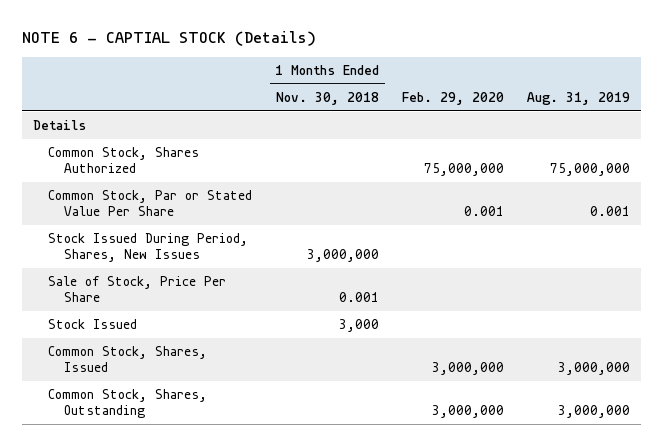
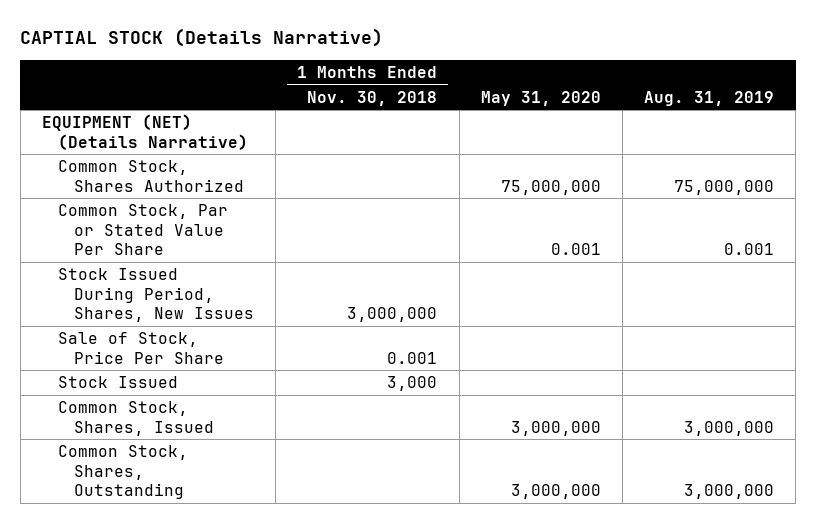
- NOTE 6 - CAPTIAL STOCK (Details)
+ CAPTIAL STOCK (Details Narrative)
- | 1 Months Ended Nov. 30, 2018 | Feb. 29, 2020 | Aug. 31, 2019
+ | 1 Months Ended Nov. 30, 2018 | May 31, 2020 | Aug. 31, 2019
- Details
+ EQUIPMENT (NET) (Details Narrative)

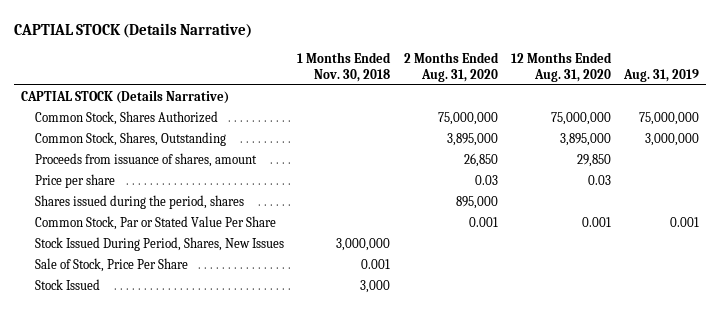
- | 1 Months Ended Nov. 30, 2018 | May 31, 2020 | Aug. 31, 2019
+ | 1 Months Ended Nov. 30, 2018 | 2 Months Ended Aug. 31, 2020 | 12 Months Ended Aug. 31, 2020 | Aug. 31, 2019
- EQUIPMENT (NET) (Details Narrative)
+ CAPTIAL STOCK (Details Narrative)
moved up: Common Stock, Shares, Outstanding | | 3,895,000 | 3,895,000 | 3,000,000
+ Proceeds from issuance of shares, amount | | 26,850 | 29,850 |
+ Price per share | | 0.03 | 0.03 |
+ Shares issued during the period, shares | | 895,000 | |
- Common Stock, Shares, Issued | | 3,000,000 | 3,000,000

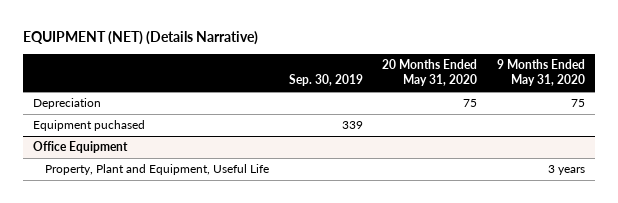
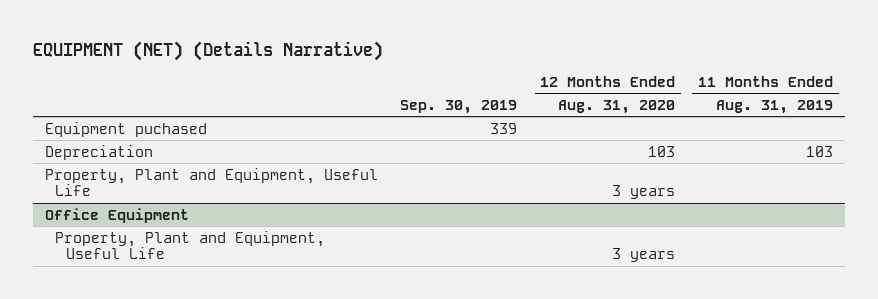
- | Sep. 30, 2019 | 20 Months Ended May 31, 2020 | 9 Months Ended May 31, 2020
+ | Sep. 30, 2019 | 12 Months Ended Aug. 31, 2020 | 11 Months Ended Aug. 31, 2019
moved down: Depreciation | | 103 | 103
+ Property, Plant and Equipment, Useful Life | | 3 years |

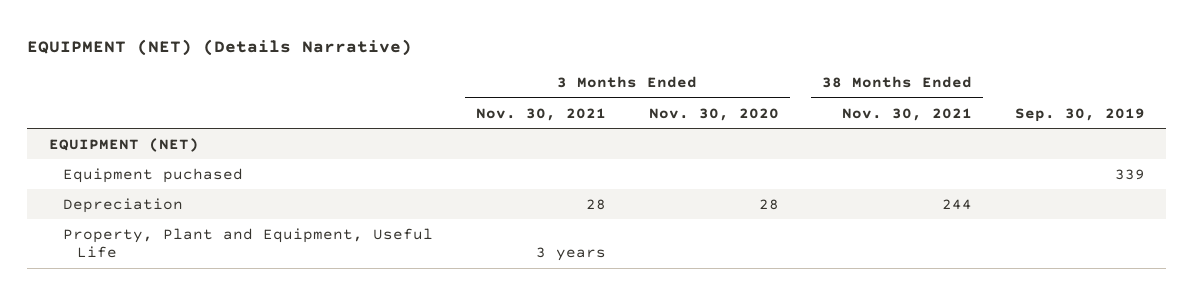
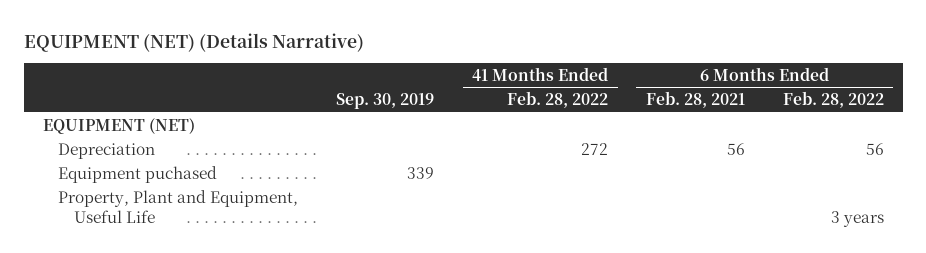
- | 3 Months Ended Nov. 30, 2021 | 3 Months Ended Nov. 30, 2020 | 38 Months Ended Nov. 30, 2021 | Sep. 30, 2019
+ | Sep. 30, 2019 | 41 Months Ended Feb. 28, 2022 | 6 Months Ended Feb. 28, 2021 | 6 Months Ended Feb. 28, 2022
moved down: Equipment puchased | 339 | | |

